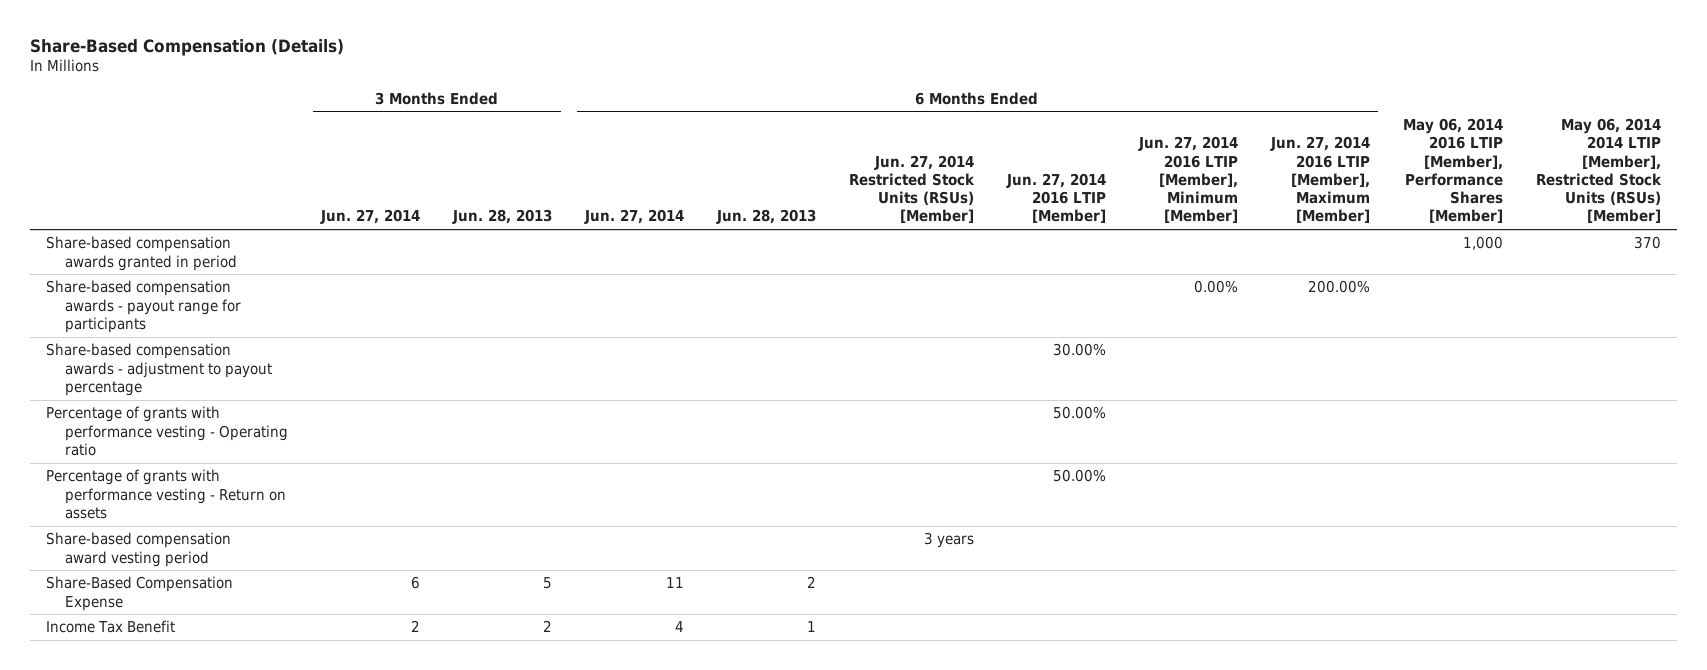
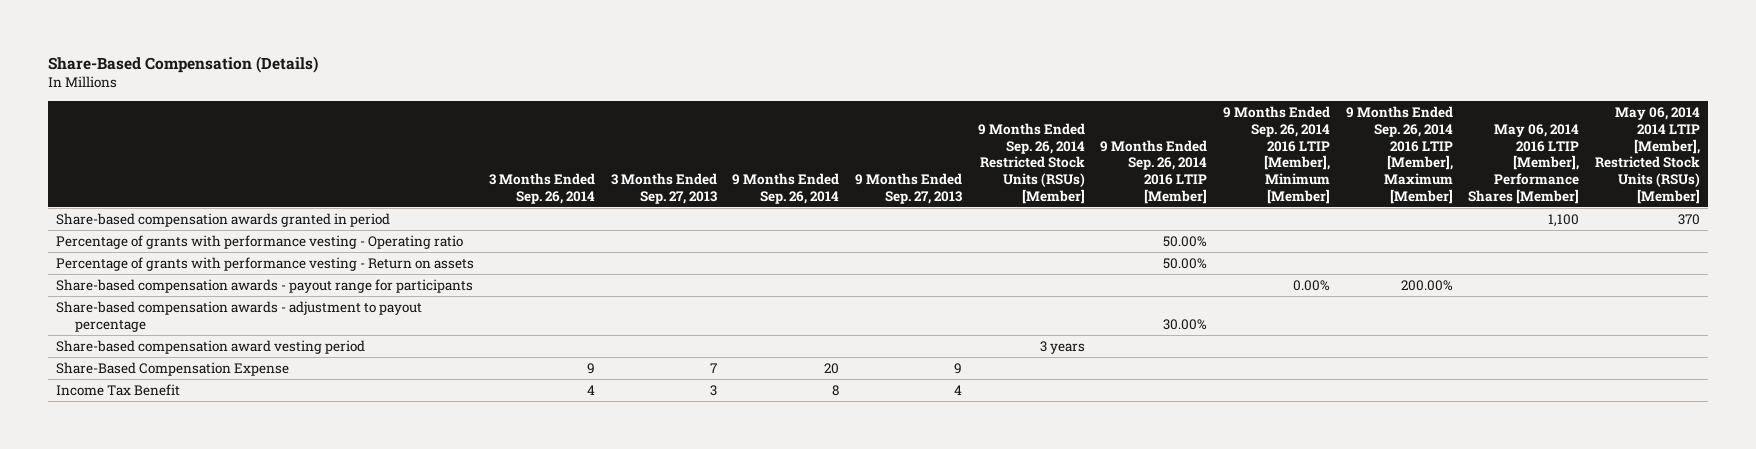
- | 3 Months Ended Jun. 27, 2014 | 3 Months Ended Jun. 28, 2013 | 6 Months Ended Jun. 27, 2014 | 6 Months Ended Jun. 28, 2013 | 6 Months Ended Jun. 27, 2014 Restricted Stock Units (RSUs) [Member] | 6 Months Ended Jun. 27, 2014 2016 LTIP [Member] | 6 Months Ended Jun. 27, 2014 2016 LTIP [Member], Minimum [Member] | 6 Months Ended Jun. 27, 2014 2016 LTIP [Member], Maximum [Member] | May 06, 2014 2016 LTIP [Member], Performance Shares [Member] | May 06, 2014 2014 LTIP [Member], Restricted Stock Units (RSUs) [Member]
+ | 3 Months Ended Sep. 26, 2014 | 3 Months Ended Sep. 27, 2013 | 9 Months Ended Sep. 26, 2014 | 9 Months Ended Sep. 27, 2013 | 9 Months Ended Sep. 26, 2014 Restricted Stock Units (RSUs) [Member] | 9 Months Ended Sep. 26, 2014 2016 LTIP [Member] | 9 Months Ended Sep. 26, 2014 2016 LTIP [Member], Minimum [Member] | 9 Months Ended Sep. 26, 2014 2016 LTIP [Member], Maximum [Member] | May 06, 2014 2016 LTIP [Member], Performance Shares [Member] | May 06, 2014 2014 LTIP [Member], Restricted Stock Units (RSUs) [Member]
- Share-based compensation awards granted in period | | | | | | | | | 1,000 | 370
+ Share-based compensation awards granted in period | | | | | | | | | 1,100 | 370
moved down: Share-based compensation awards - payout range for participants | | | | | | | 0.00% | 200.00% | |
moved down: Share-based compensation awards - adjustment to payout percentage | | | | | | 30.00% | | | |

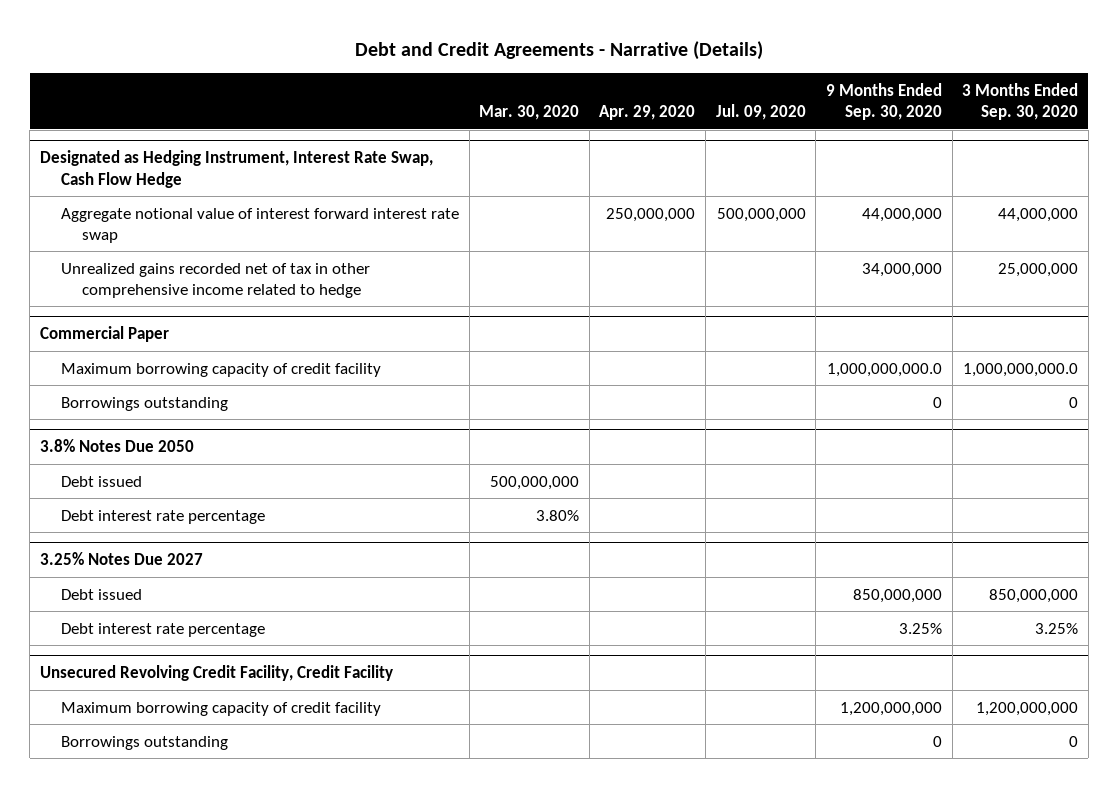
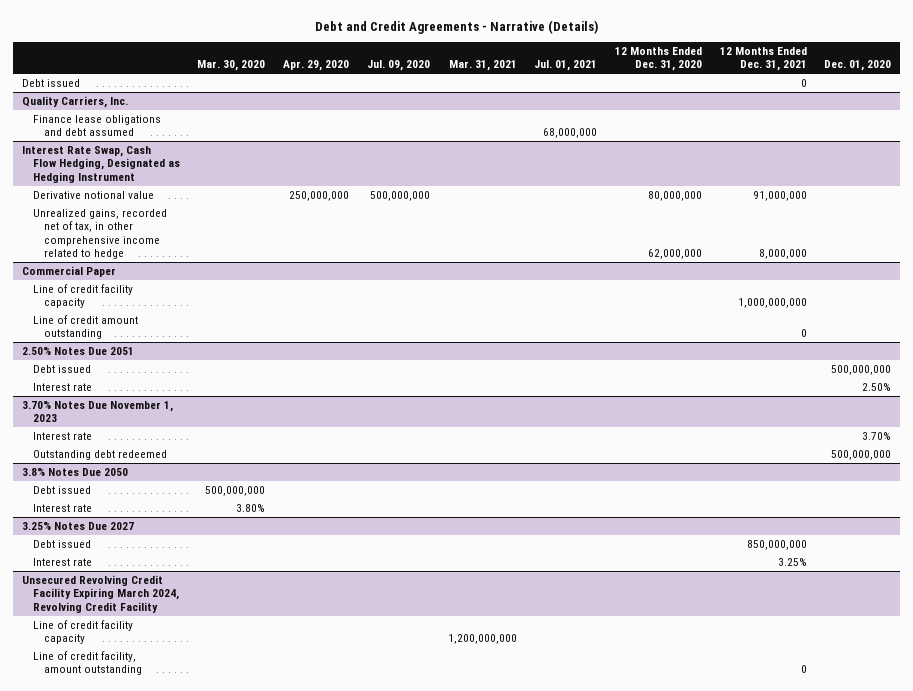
- | Mar. 30, 2020 | Apr. 29, 2020 | Jul. 09, 2020 | 9 Months Ended Sep. 30, 2020 | 3 Months Ended Sep. 30, 2020
+ | Mar. 30, 2020 | Apr. 29, 2020 | Jul. 09, 2020 | Mar. 31, 2021 | Jul. 01, 2021 | 12 Months Ended Dec. 31, 2020 | 12 Months Ended Dec. 31, 2021 | Dec. 01, 2020
- Designated as Hedging Instrument, Interest Rate Swap, Cash Flow Hedge
- Aggregate notional value of interest forward interest rate swap | | 250,000,000 | 500,000,000 | 44,000,000 | 44,000,000
- Unrealized gains recorded net of tax in other comprehensive income related to hedge | | | | 34,000,000 | 25,000,000
+ Debt issued | | | | | | | 0 |
+ Quality Carriers, Inc.
+ Finance lease obligations and debt assumed | | | | | 68,000,000 | | |
+ Interest Rate Swap, Cash Flow Hedging, Designated as Hedging Instrument
+ Derivative notional value | | 250,000,000 | 500,000,000 | | | 80,000,000 | 91,000,000 |
+ Unrealized gains, recorded net of tax, in other comprehensive income related to hedge | | | | | | 62,000,000 | 8,000,000 |
@ Commercial Paper
- Maximum borrowing capacity of credit facility | | | | 1,000,000,000.0 | 1,000,000,000.0
- Borrowings outstanding | | | | 0 | 0
+ Line of credit facility capacity | | | | | | | 1,000,000,000 |
+ Line of credit amount outstanding | | | | | | | 0 |
+ 2.50% Notes Due 2051
+ Debt issued | | | | | | | | 500,000,000
+ Interest rate | | | | | | | | 2.50%
+ 3.70% Notes Due November 1, 2023
+ Interest rate | | | | | | | | 3.70%
+ Outstanding debt redeemed | | | | | | | | 500,000,000
@ 3.8% Notes Due 2050
- Debt interest rate percentage | 3.80% | | | |
+ Interest rate | 3.80% | | | | | | |
@ 3.25% Notes Due 2027
- Debt interest rate percentage | | | | 3.25% | 3.25%
- Unsecured Revolving Credit Facility, Credit Facility
- Maximum borrowing capacity of credit facility | | | | 1,200,000,000 | 1,200,000,000
- Borrowings outstanding | | | | 0 | 0
@ 3.25% Notes Due 2027
+ Interest rate | | | | | | | 3.25% |
+ Unsecured Revolving Credit Facility Expiring March 2024, Revolving Credit Facility
+ Line of credit facility capacity | | | | 1,200,000,000 | | | |
+ Line of credit facility, amount outstanding | | | | | | | 0 |

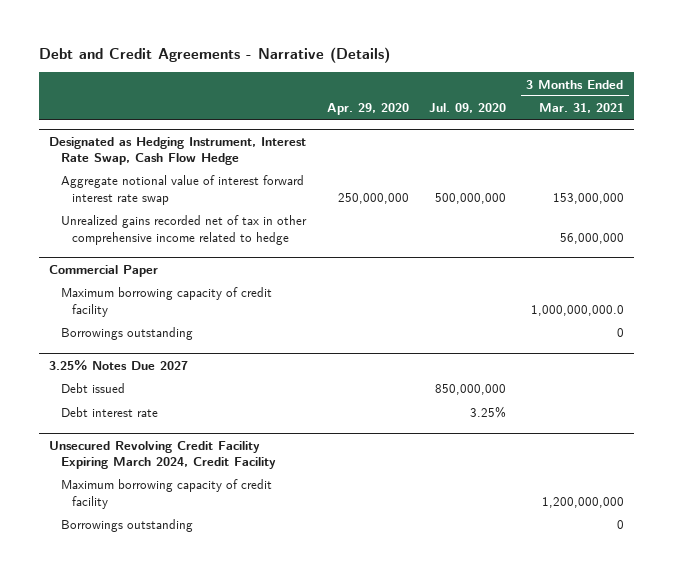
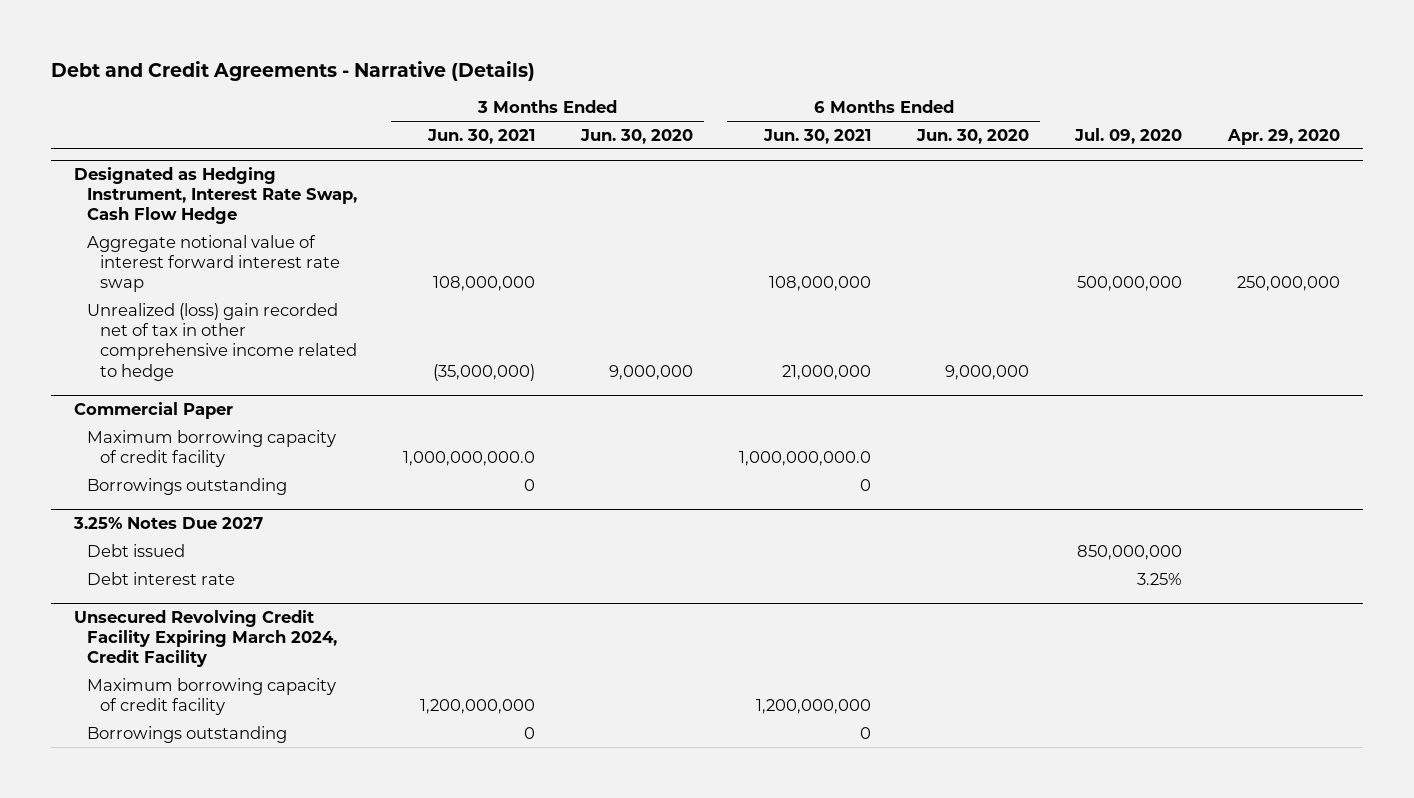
- | Apr. 29, 2020 | Jul. 09, 2020 | 3 Months Ended Mar. 31, 2021
+ | 3 Months Ended Jun. 30, 2021 | 3 Months Ended Jun. 30, 2020 | 6 Months Ended Jun. 30, 2021 | 6 Months Ended Jun. 30, 2020 | Jul. 09, 2020 | Apr. 29, 2020
@ Designated as Hedging Instrument, Interest Rate Swap, Cash Flow Hedge
- Unrealized gains recorded net of tax in other comprehensive income related to hedge | | | 56,000,000
+ Unrealized (loss) gain recorded net of tax in other comprehensive income related to hedge | (35,000,000) | 9,000,000 | 21,000,000 | 9,000,000 | |

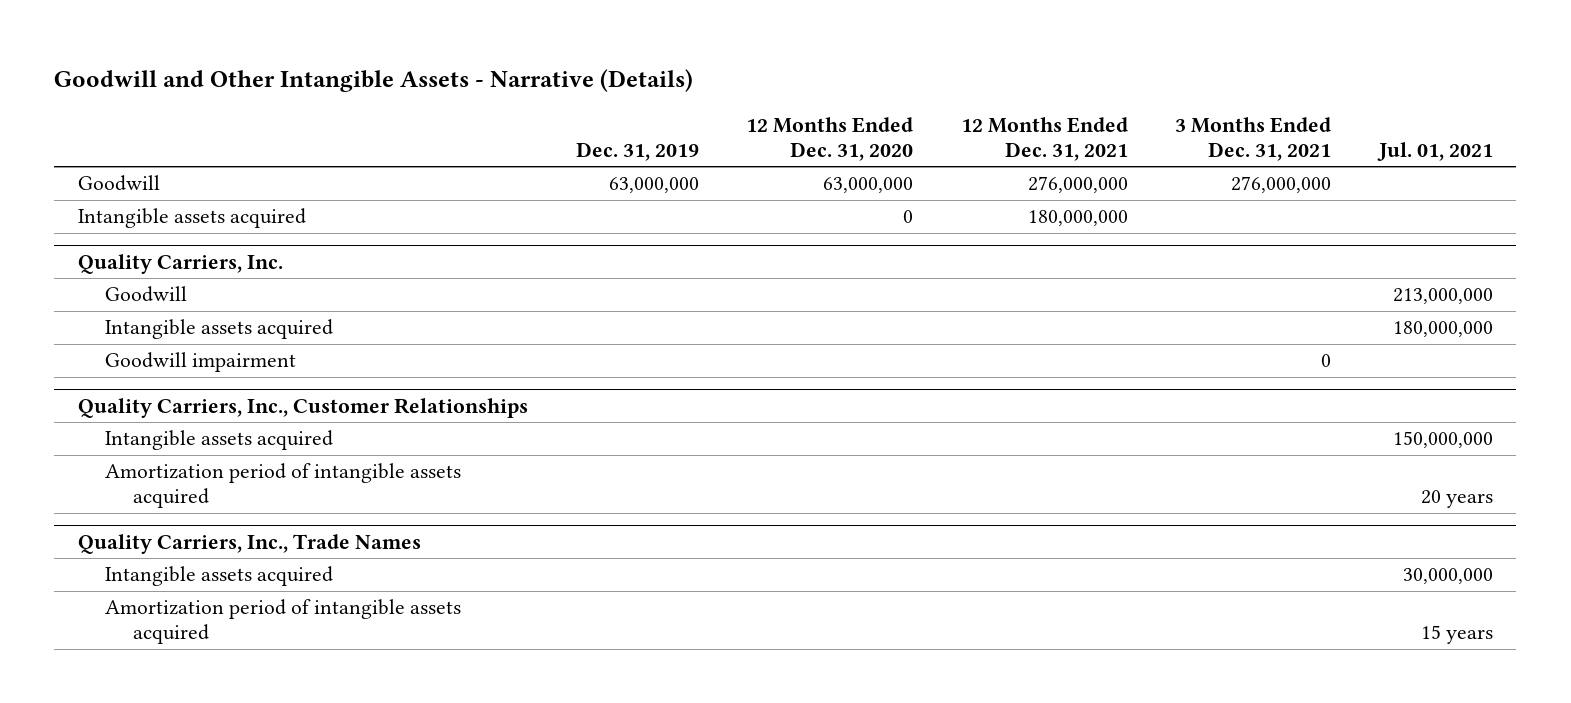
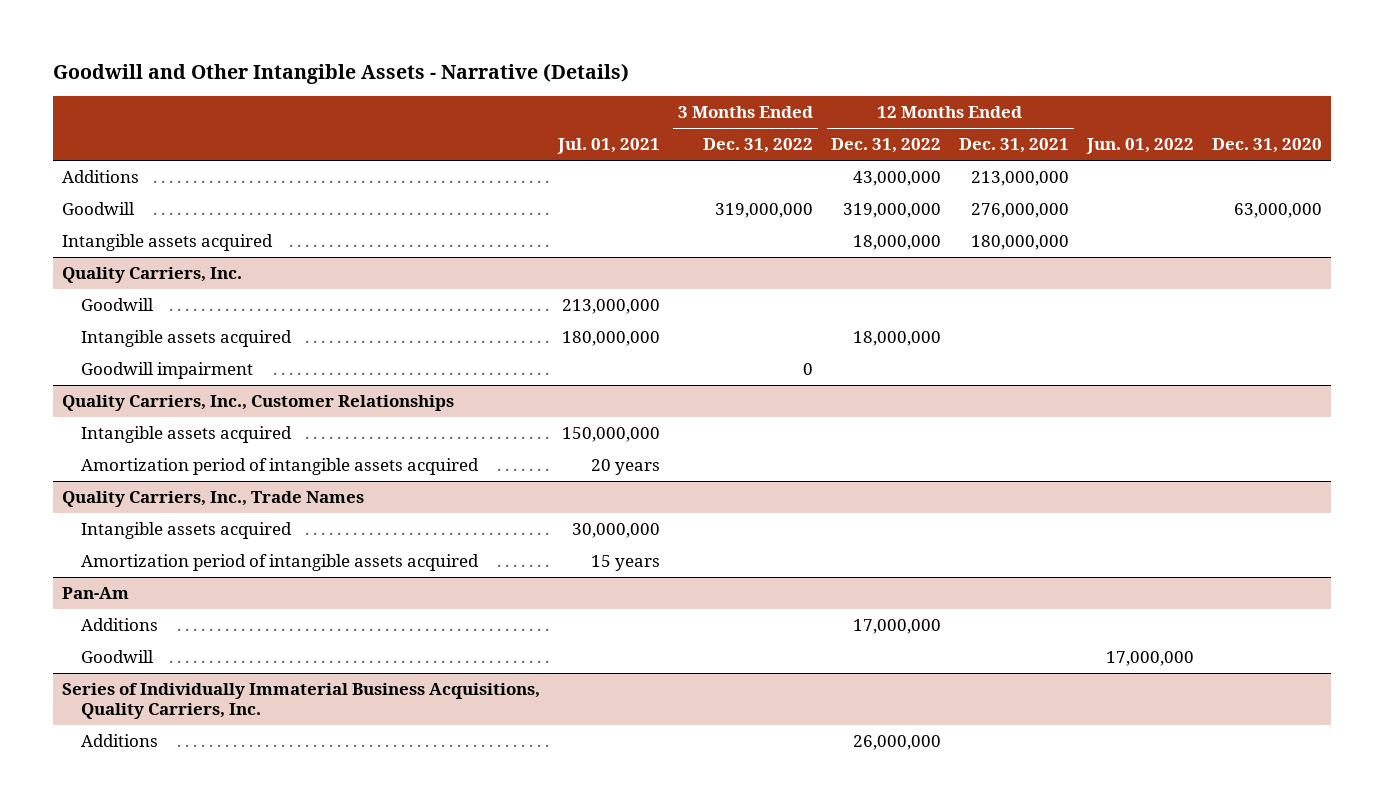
- | Dec. 31, 2019 | 12 Months Ended Dec. 31, 2020 | 12 Months Ended Dec. 31, 2021 | 3 Months Ended Dec. 31, 2021 | Jul. 01, 2021
+ | Jul. 01, 2021 | 3 Months Ended Dec. 31, 2022 | 12 Months Ended Dec. 31, 2022 | 12 Months Ended Dec. 31, 2021 | Jun. 01, 2022 | Dec. 31, 2020
+ Additions | | | 43,000,000 | 213,000,000 | |
+ Pan-Am
+ Additions | | | 17,000,000 | | |
+ Goodwill | | | | | 17,000,000 |
+ Series of Individually Immaterial Business Acquisitions, Quality Carriers, Inc.
+ Additions | | | 26,000,000 | | |

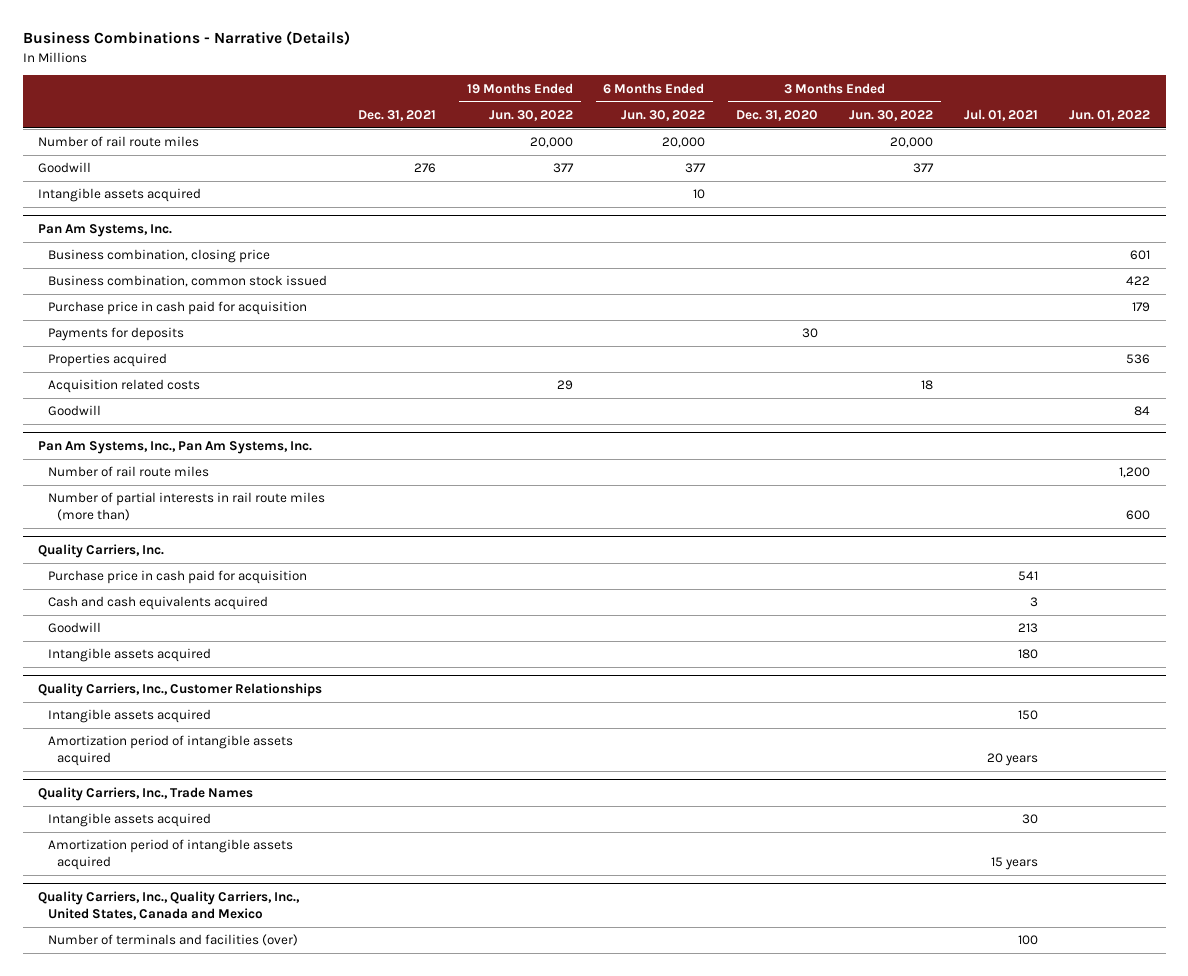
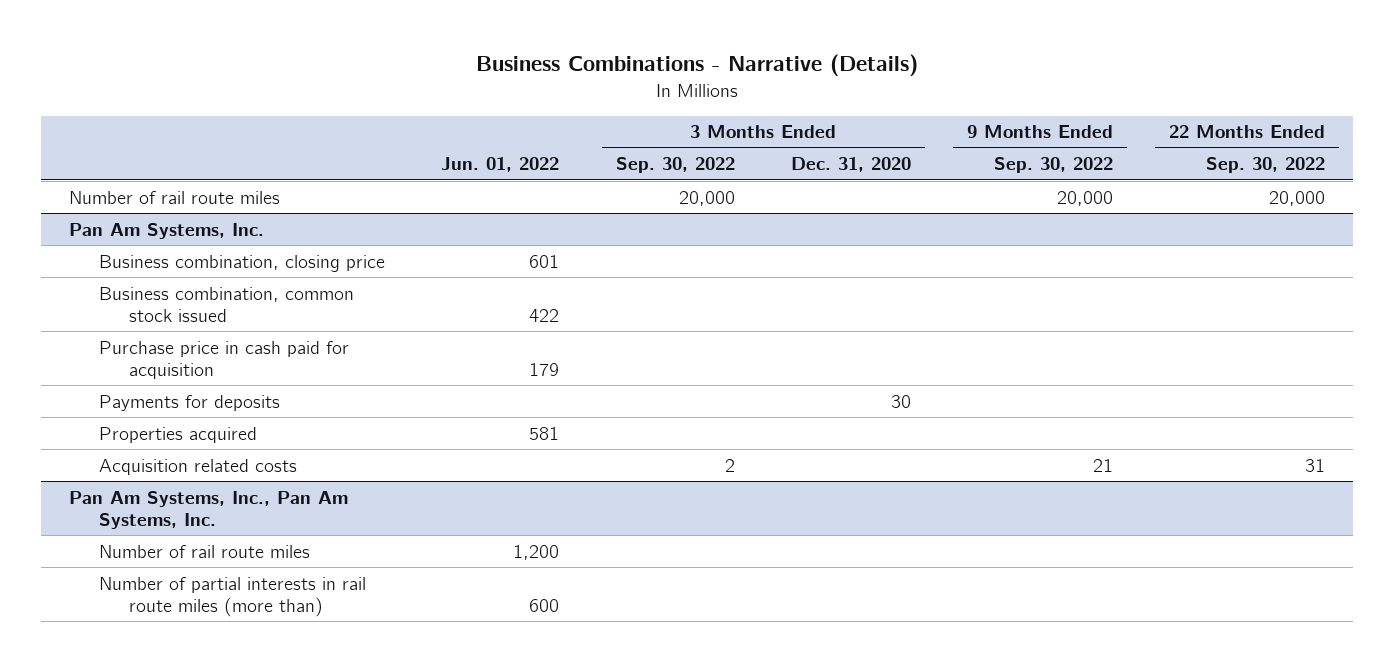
- | Dec. 31, 2021 | 19 Months Ended Jun. 30, 2022 | 6 Months Ended Jun. 30, 2022 | 3 Months Ended Dec. 31, 2020 | 3 Months Ended Jun. 30, 2022 | Jul. 01, 2021 | Jun. 01, 2022
+ | Jun. 01, 2022 | 3 Months Ended Sep. 30, 2022 | 3 Months Ended Dec. 31, 2020 | 9 Months Ended Sep. 30, 2022 | 22 Months Ended Sep. 30, 2022
- Goodwill | 276 | 377 | 377 | | 377 | |
- Intangible assets acquired | | | 10 | | | |
@ Pan Am Systems, Inc.
- Properties acquired | | | | | | | 536
+ Properties acquired | 581 | | | |
- Goodwill | | | | | | | 84
- Quality Carriers, Inc.
- Purchase price in cash paid for acquisition | | | | | | 541 |
- Cash and cash equivalents acquired | | | | | | 3 |
- Goodwill | | | | | | 213 |
- Intangible assets acquired | | | | | | 180 |
- Quality Carriers, Inc., Customer Relationships
- Intangible assets acquired | | | | | | 150 |
- Amortization period of intangible assets acquired | | | | | | 20 years |
- Quality Carriers, Inc., Trade Names
- Intangible assets acquired | | | | | | 30 |
- Amortization period of intangible assets acquired | | | | | | 15 years |
- Quality Carriers, Inc., Quality Carriers, Inc., United States, Canada and Mexico
- Number of terminals and facilities (over) | | | | | | 100 |

